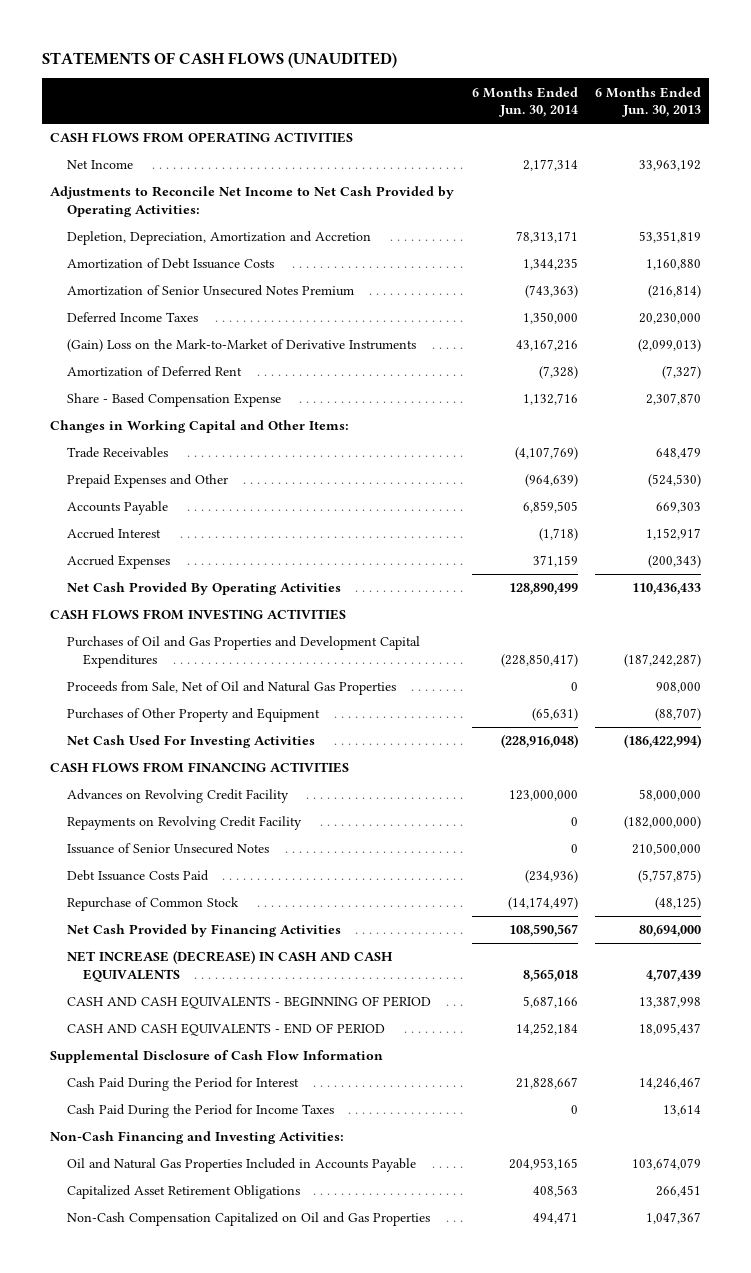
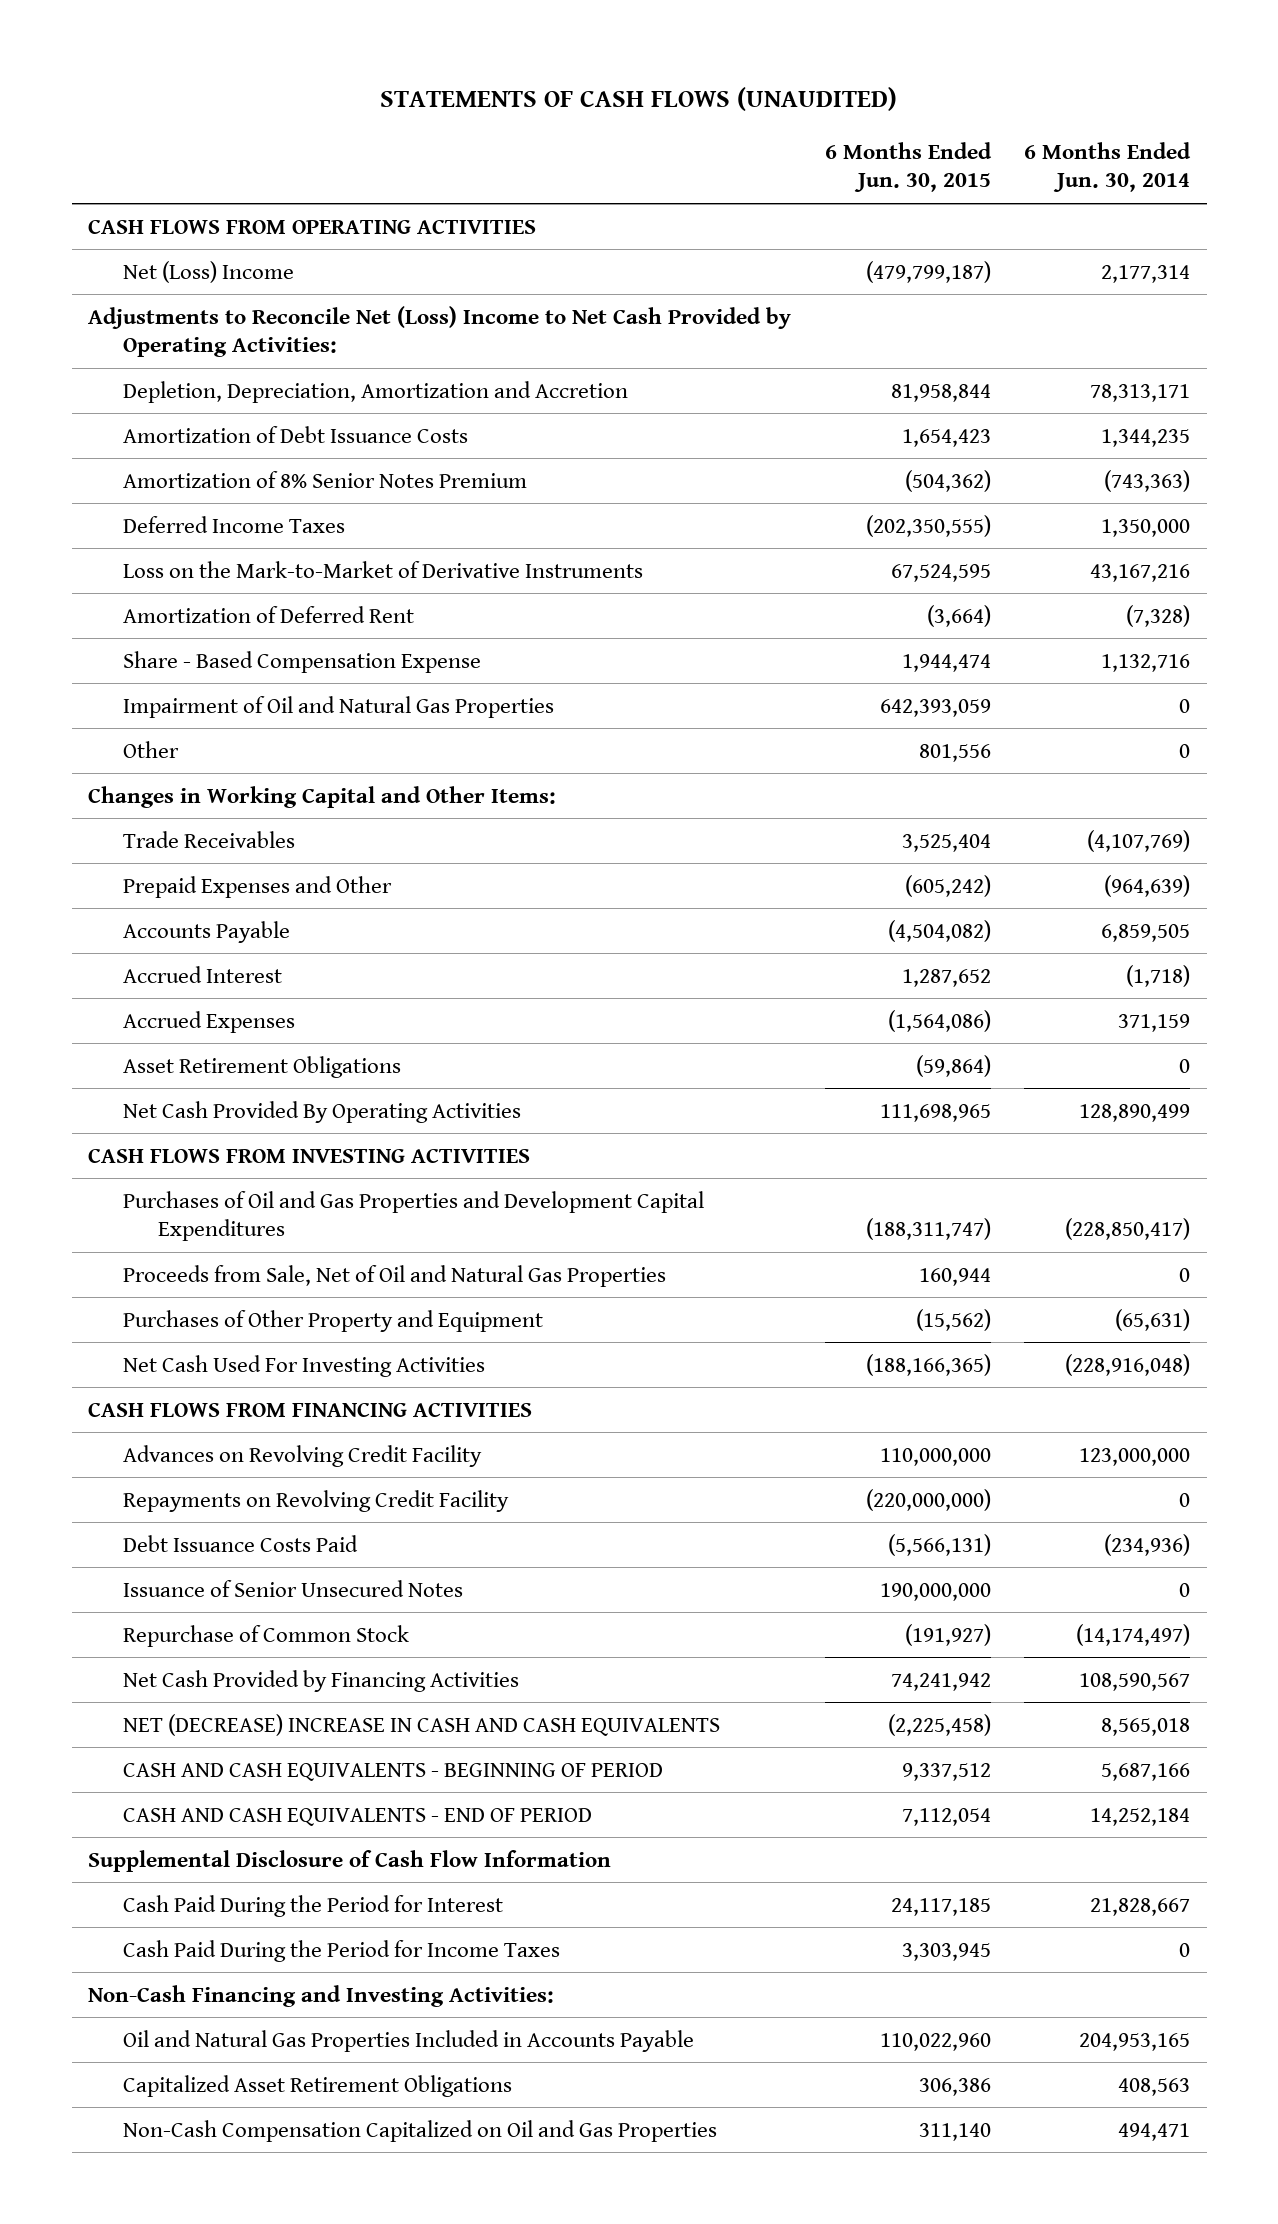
- | 6 Months Ended Jun. 30, 2014 | 6 Months Ended Jun. 30, 2013
+ | 6 Months Ended Jun. 30, 2015 | 6 Months Ended Jun. 30, 2014
- Net Income | 2,177,314 | 33,963,192
- Adjustments to Reconcile Net Income to Net Cash Provided by Operating Activities:
+ Net (Loss) Income | (479,799,187) | 2,177,314
+ Adjustments to Reconcile Net (Loss) Income to Net Cash Provided by Operating Activities:
- Amortization of Senior Unsecured Notes Premium | (743,363) | (216,814)
+ Amortization of 8% Senior Notes Premium | (504,362) | (743,363)
- (Gain) Loss on the Mark-to-Market of Derivative Instruments | 43,167,216 | (2,099,013)
+ Loss on the Mark-to-Market of Derivative Instruments | 67,524,595 | 43,167,216
+ Impairment of Oil and Natural Gas Properties | 642,393,059 | 0
+ Other | 801,556 | 0
+ Asset Retirement Obligations | (59,864) | 0
moved down: Issuance of Senior Unsecured Notes | 190,000,000 | 0
- NET INCREASE (DECREASE) IN CASH AND CASH EQUIVALENTS | 8,565,018 | 4,707,439
+ NET (DECREASE) INCREASE IN CASH AND CASH EQUIVALENTS | (2,225,458) | 8,565,018

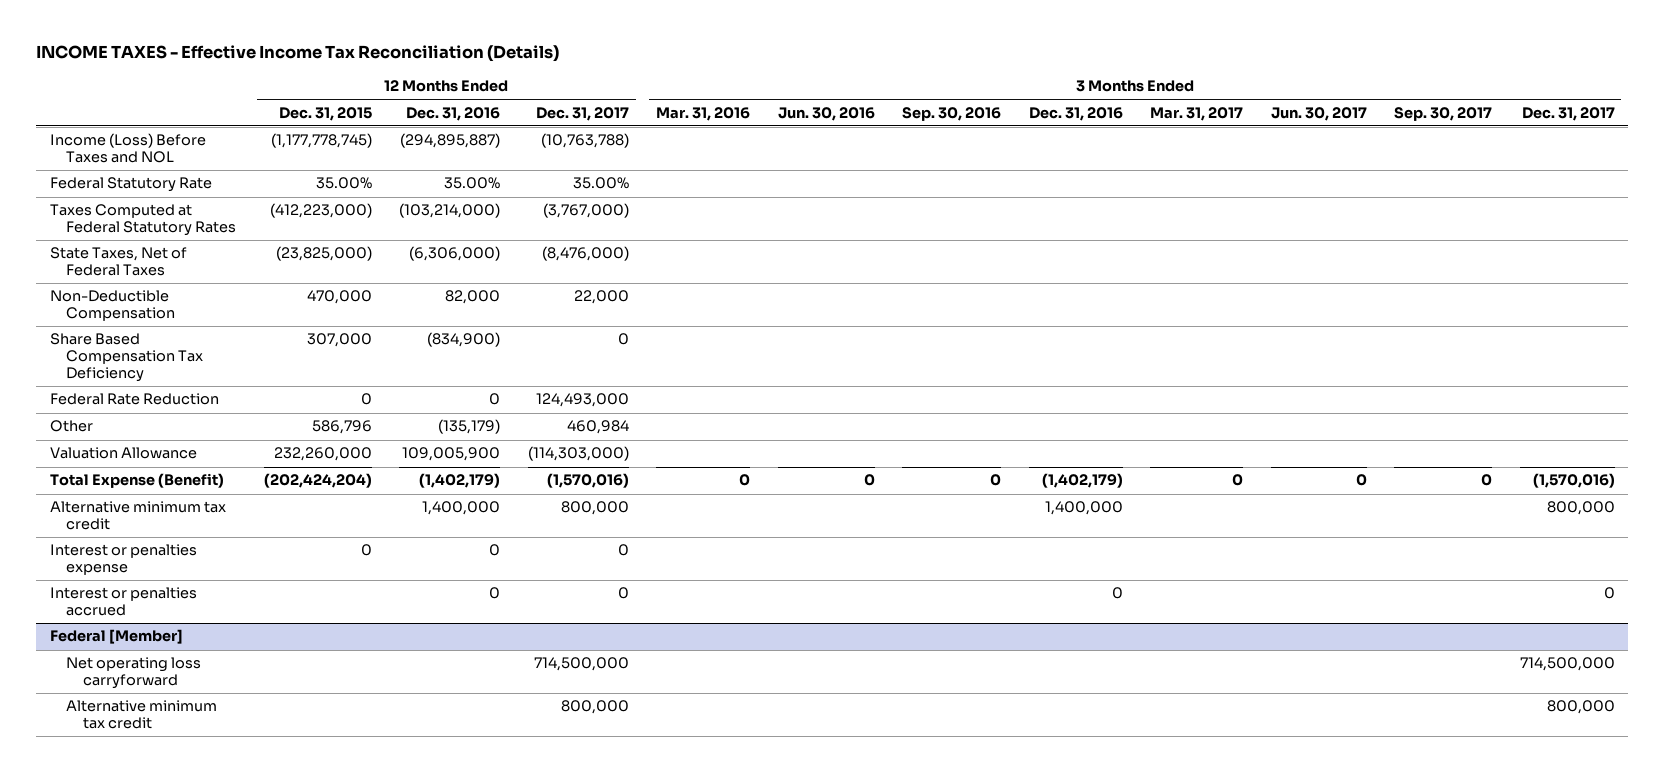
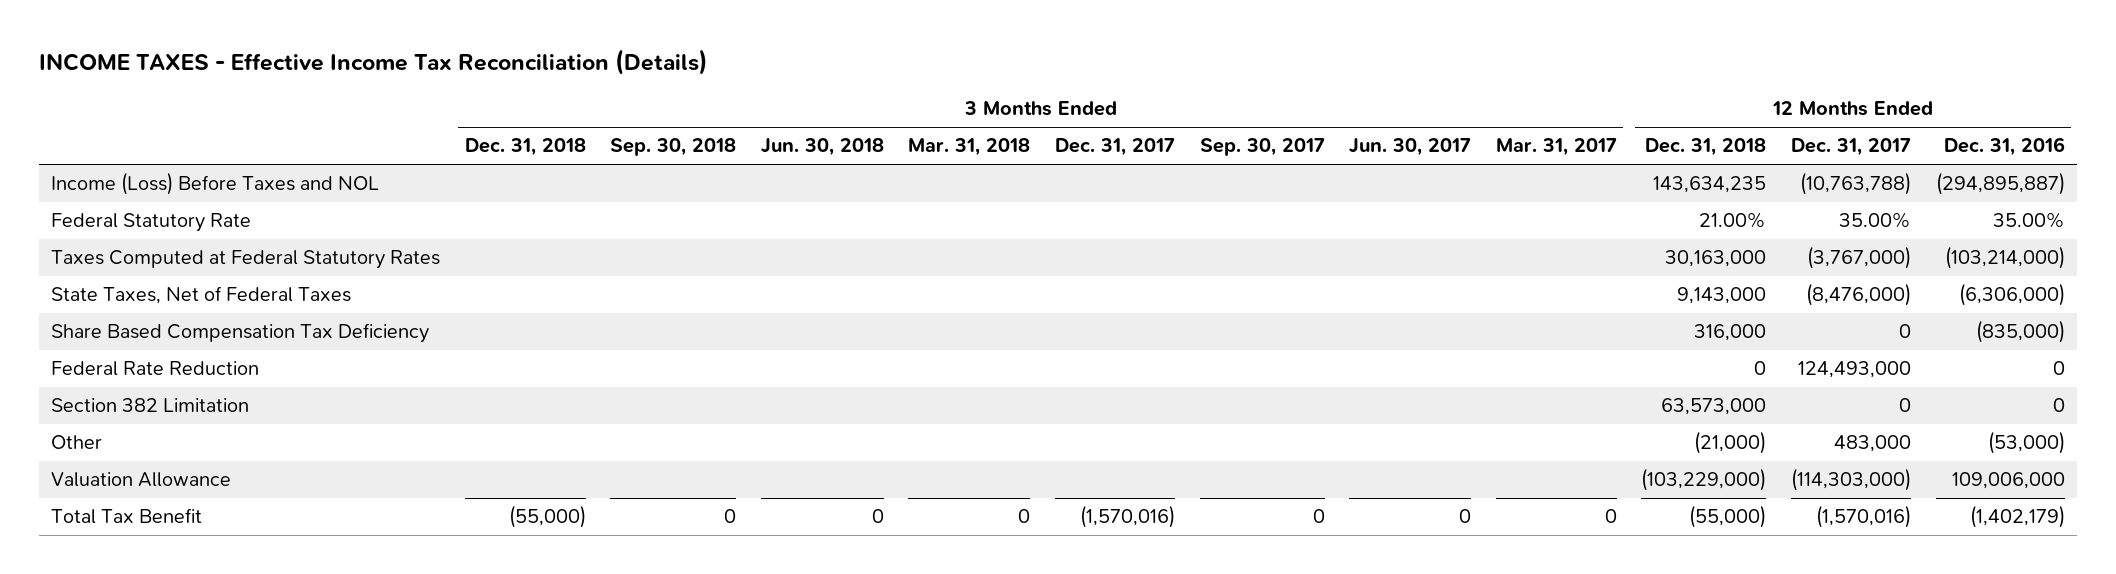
- | 12 Months Ended Dec. 31, 2015 | 12 Months Ended Dec. 31, 2016 | 12 Months Ended Dec. 31, 2017 | 3 Months Ended Mar. 31, 2016 | 3 Months Ended Jun. 30, 2016 | 3 Months Ended Sep. 30, 2016 | 3 Months Ended Dec. 31, 2016 | 3 Months Ended Mar. 31, 2017 | 3 Months Ended Jun. 30, 2017 | 3 Months Ended Sep. 30, 2017 | 3 Months Ended Dec. 31, 2017
+ | 3 Months Ended Dec. 31, 2018 | 3 Months Ended Sep. 30, 2018 | 3 Months Ended Jun. 30, 2018 | 3 Months Ended Mar. 31, 2018 | 3 Months Ended Dec. 31, 2017 | 3 Months Ended Sep. 30, 2017 | 3 Months Ended Jun. 30, 2017 | 3 Months Ended Mar. 31, 2017 | 12 Months Ended Dec. 31, 2018 | 12 Months Ended Dec. 31, 2017 | 12 Months Ended Dec. 31, 2016
- Non-Deductible Compensation | 470,000 | 82,000 | 22,000 | | | | | | | |
- Share Based Compensation Tax Deficiency | 307,000 | (834,900) | 0 | | | | | | | |
+ Share Based Compensation Tax Deficiency | | | | | | | | | 316,000 | 0 | (835,000)
- Other | 586,796 | (135,179) | 460,984 | | | | | | | |
- Valuation Allowance | 232,260,000 | 109,005,900 | (114,303,000) | | | | | | | |
- Total Expense (Benefit) | (202,424,204) | (1,402,179) | (1,570,016) | 0 | 0 | 0 | (1,402,179) | 0 | 0 | 0 | (1,570,016)
- Alternative minimum tax credit | | 1,400,000 | 800,000 | | | | 1,400,000 | | | | 800,000
- Interest or penalties expense | 0 | 0 | 0 | | | | | | | |
- Interest or penalties accrued | | 0 | 0 | | | | 0 | | | | 0
- Federal [Member]
- Net operating loss carryforward | | | 714,500,000 | | | | | | | | 714,500,000
- Alternative minimum tax credit | | | 800,000 | | | | | | | | 800,000
+ Section 382 Limitation | | | | | | | | | 63,573,000 | 0 | 0
+ Other | | | | | | | | | (21,000) | 483,000 | (53,000)
+ Valuation Allowance | | | | | | | | | (103,229,000) | (114,303,000) | 109,006,000
+ Total Tax Benefit | (55,000) | 0 | 0 | 0 | (1,570,016) | 0 | 0 | 0 | (55,000) | (1,570,016) | (1,402,179)

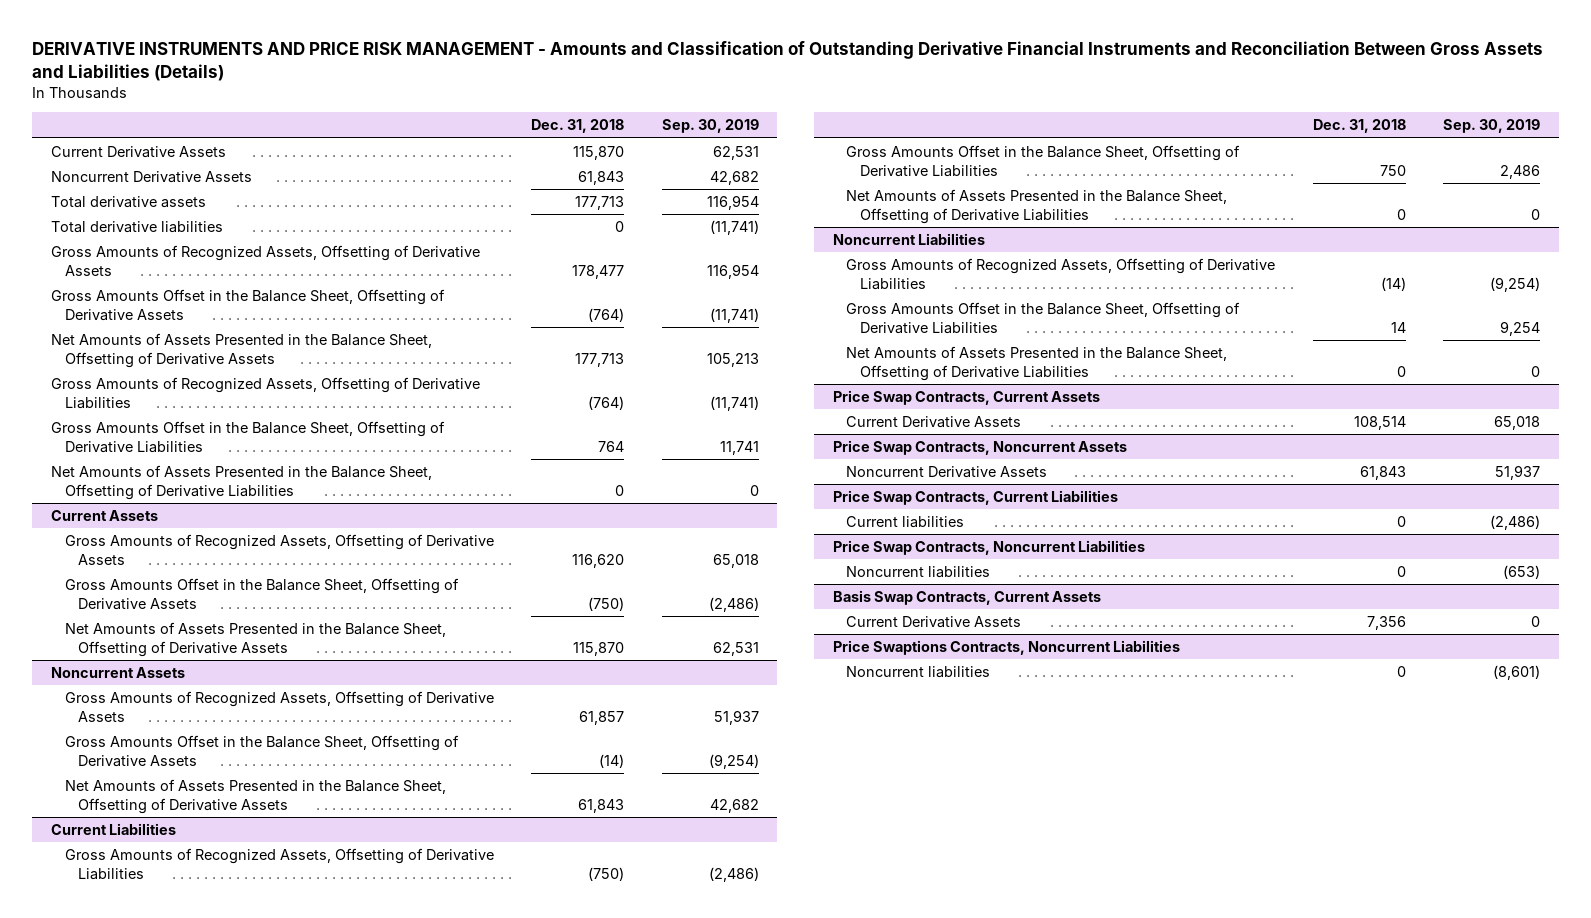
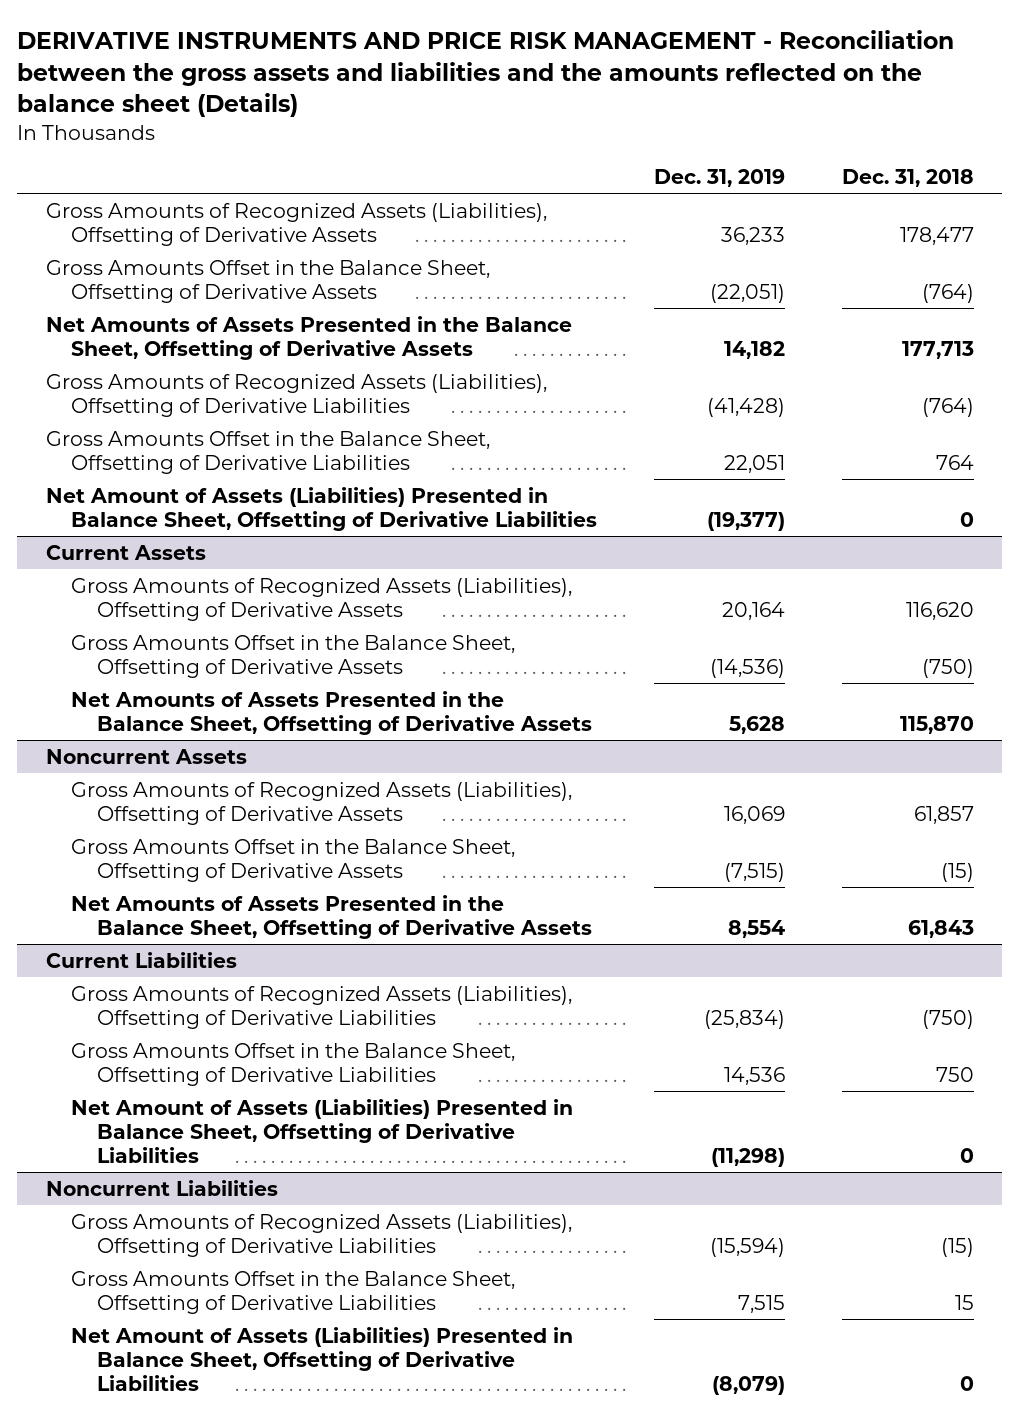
- DERIVATIVE INSTRUMENTS AND PRICE RISK MANAGEMENT - Amounts and Classification of Outstanding Derivative Financial Instruments and Reconciliation Between Gross Assets and Liabilities (Details)
+ DERIVATIVE INSTRUMENTS AND PRICE RISK MANAGEMENT - Reconciliation between the gross assets and liabilities and the amounts reflected on the balance sheet (Details)
- | Dec. 31, 2018 | Sep. 30, 2019
+ | Dec. 31, 2019 | Dec. 31, 2018
- Current Derivative Assets | 115,870 | 62,531
- Noncurrent Derivative Assets | 61,843 | 42,682
- Total derivative assets | 177,713 | 116,954
- Total derivative liabilities | 0 | (11,741)
- Gross Amounts of Recognized Assets, Offsetting of Derivative Assets | 178,477 | 116,954
+ Gross Amounts of Recognized Assets (Liabilities), Offsetting of Derivative Assets | 36,233 | 178,477
- Gross Amounts of Recognized Assets, Offsetting of Derivative Liabilities | (764) | (11,741)
+ Gross Amounts of Recognized Assets (Liabilities), Offsetting of Derivative Liabilities | (41,428) | (764)
- Net Amounts of Assets Presented in the Balance Sheet, Offsetting of Derivative Liabilities | 0 | 0
+ Net Amount of Assets (Liabilities) Presented in Balance Sheet, Offsetting of Derivative Liabilities | (19,377) | 0
@ Current Assets
- Gross Amounts of Recognized Assets, Offsetting of Derivative Assets | 116,620 | 65,018
+ Gross Amounts of Recognized Assets (Liabilities), Offsetting of Derivative Assets | 20,164 | 116,620
@ Noncurrent Assets
- Gross Amounts of Recognized Assets, Offsetting of Derivative Assets | 61,857 | 51,937
- Gross Amounts Offset in the Balance Sheet, Offsetting of Derivative Assets | (14) | (9,254)
+ Gross Amounts of Recognized Assets (Liabilities), Offsetting of Derivative Assets | 16,069 | 61,857
+ Gross Amounts Offset in the Balance Sheet, Offsetting of Derivative Assets | (7,515) | (15)
@ Current Liabilities
- Gross Amounts of Recognized Assets, Offsetting of Derivative Liabilities | (750) | (2,486)
+ Gross Amounts of Recognized Assets (Liabilities), Offsetting of Derivative Liabilities | (25,834) | (750)
- Net Amounts of Assets Presented in the Balance Sheet, Offsetting of Derivative Liabilities | 0 | 0
+ Net Amount of Assets (Liabilities) Presented in Balance Sheet, Offsetting of Derivative Liabilities | (11,298) | 0
@ Noncurrent Liabilities
- Gross Amounts of Recognized Assets, Offsetting of Derivative Liabilities | (14) | (9,254)
- Gross Amounts Offset in the Balance Sheet, Offsetting of Derivative Liabilities | 14 | 9,254
- Net Amounts of Assets Presented in the Balance Sheet, Offsetting of Derivative Liabilities | 0 | 0
- Price Swap Contracts, Current Assets
- Current Derivative Assets | 108,514 | 65,018
- Price Swap Contracts, Noncurrent Assets
- Noncurrent Derivative Assets | 61,843 | 51,937
- Price Swap Contracts, Current Liabilities
- Current liabilities | 0 | (2,486)
- Price Swap Contracts, Noncurrent Liabilities
- Noncurrent liabilities | 0 | (653)
- Basis Swap Contracts, Current Assets
- Current Derivative Assets | 7,356 | 0
- Price Swaptions Contracts, Noncurrent Liabilities
- Noncurrent liabilities | 0 | (8,601)
@ Noncurrent Liabilities
+ Gross Amounts of Recognized Assets (Liabilities), Offsetting of Derivative Liabilities | (15,594) | (15)
+ Gross Amounts Offset in the Balance Sheet, Offsetting of Derivative Liabilities | 7,515 | 15
+ Net Amount of Assets (Liabilities) Presented in Balance Sheet, Offsetting of Derivative Liabilities | (8,079) | 0

